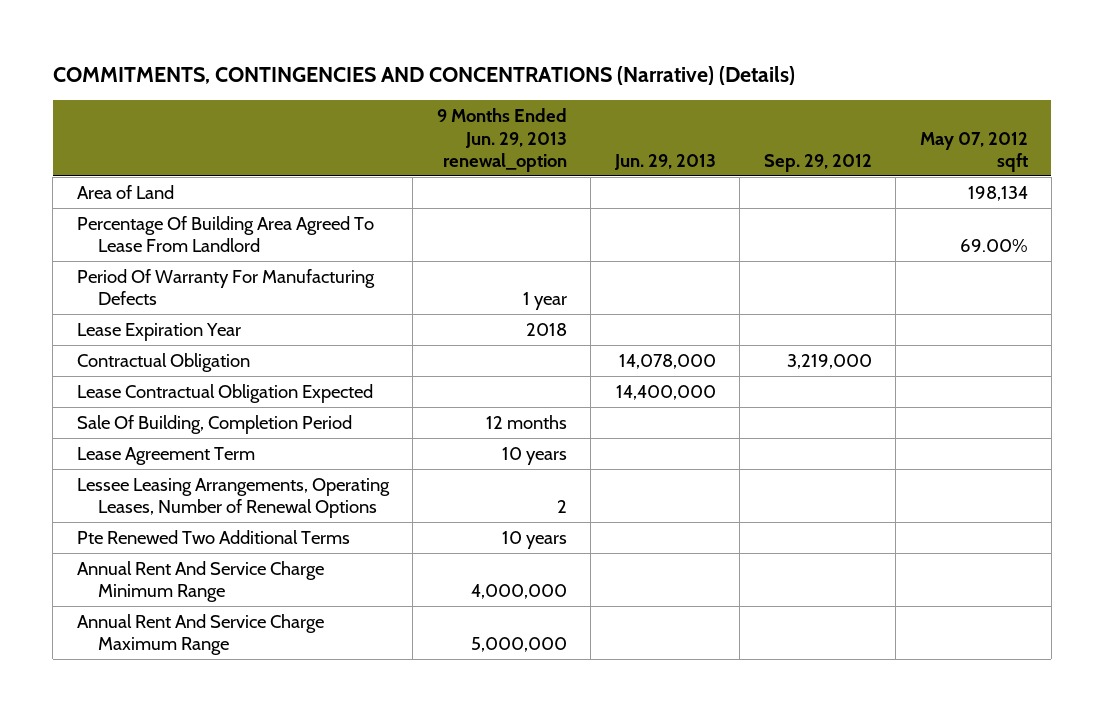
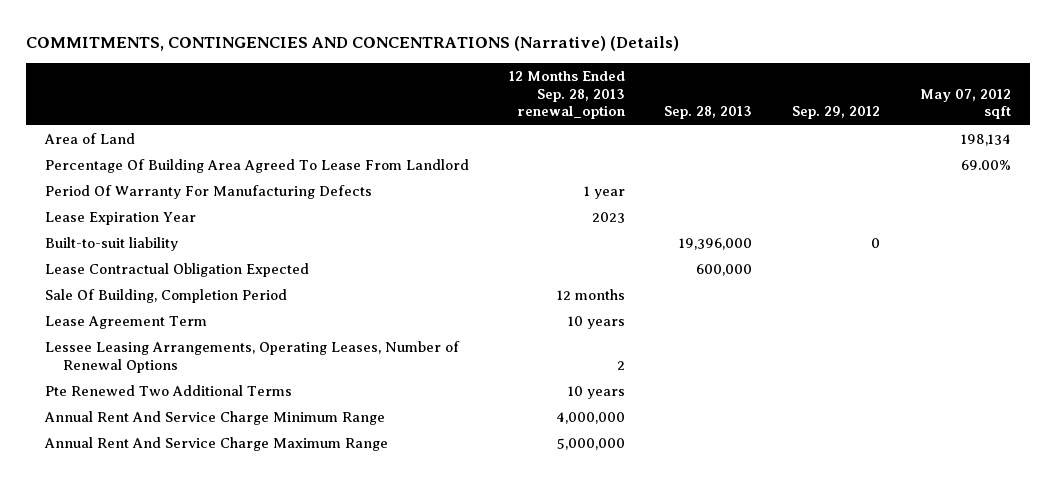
- | 9 Months Ended Jun. 29, 2013 renewal_option | Jun. 29, 2013 | Sep. 29, 2012 | May 07, 2012 sqft
+ | 12 Months Ended Sep. 28, 2013 renewal_option | Sep. 28, 2013 | Sep. 29, 2012 | May 07, 2012 sqft
- Contractual Obligation | | 14,078,000 | 3,219,000 |
+ Built-to-suit liability | | 19,396,000 | 0 |

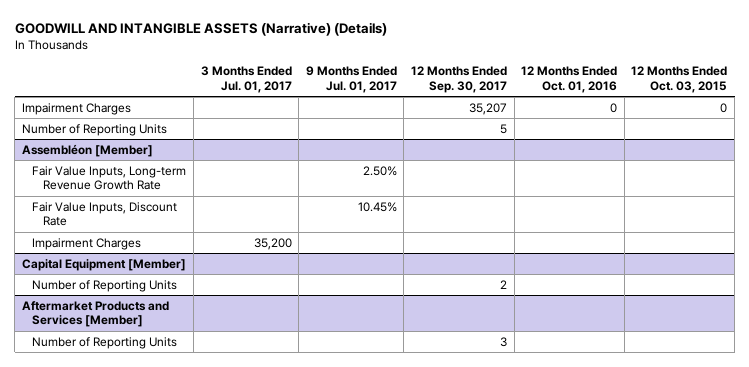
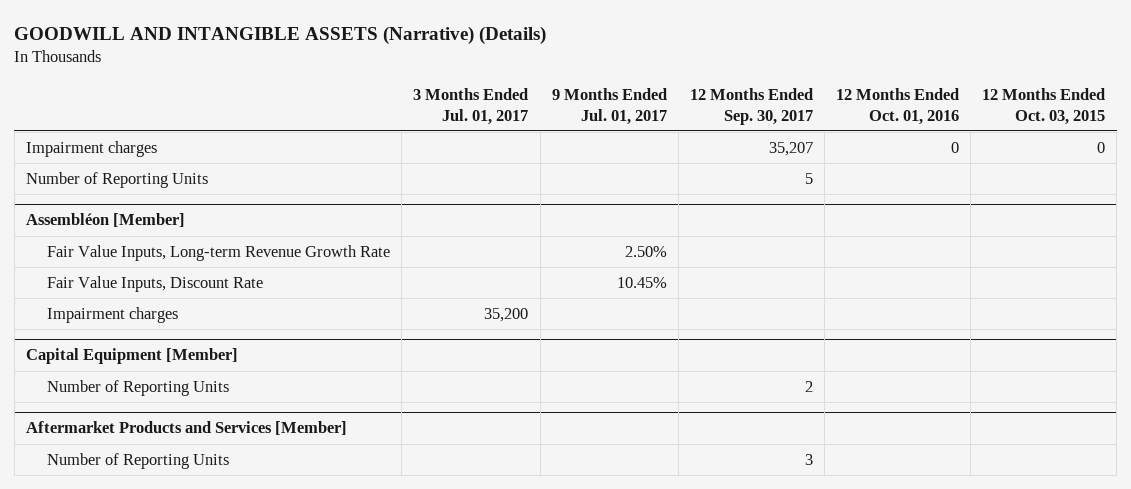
- Impairment Charges | | | 35,207 | 0 | 0
+ Impairment charges | | | 35,207 | 0 | 0
@ Assembléon [Member]
- Impairment Charges | 35,200 | | | |
+ Impairment charges | 35,200 | | | |

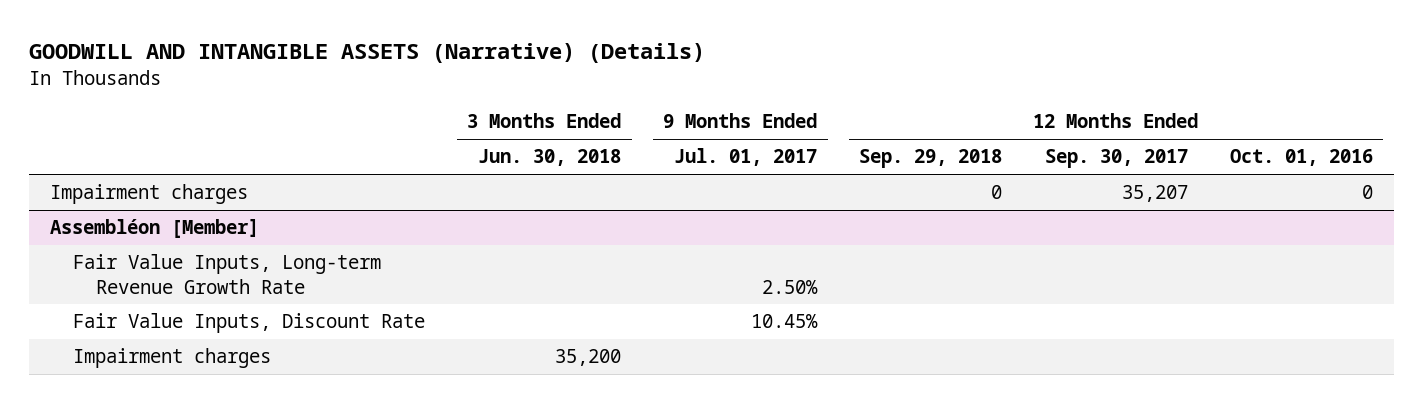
- | 3 Months Ended Jul. 01, 2017 | 9 Months Ended Jul. 01, 2017 | 12 Months Ended Sep. 30, 2017 | 12 Months Ended Oct. 01, 2016 | 12 Months Ended Oct. 03, 2015
+ | 3 Months Ended Jun. 30, 2018 | 9 Months Ended Jul. 01, 2017 | 12 Months Ended Sep. 29, 2018 | 12 Months Ended Sep. 30, 2017 | 12 Months Ended Oct. 01, 2016
- Number of Reporting Units | | | 5 | |
- Capital Equipment [Member]
- Number of Reporting Units | | | 2 | |
- Aftermarket Products and Services [Member]
- Number of Reporting Units | | | 3 | |

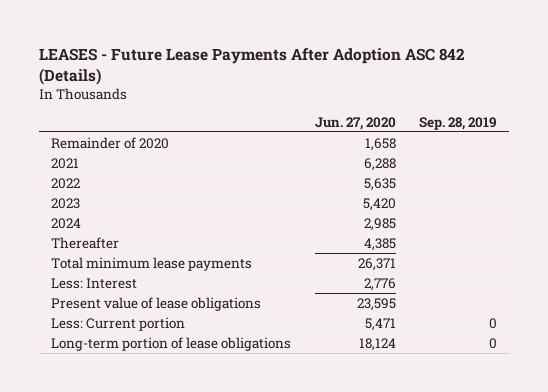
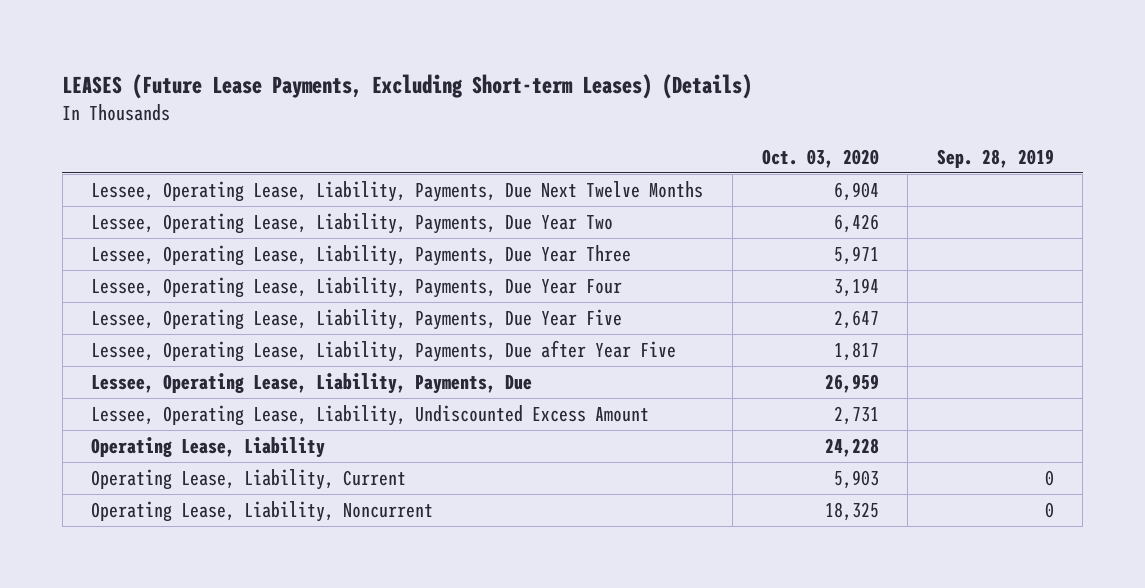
- LEASES - Future Lease Payments After Adoption ASC 842 (Details)
+ LEASES (Future Lease Payments, Excluding Short-term Leases) (Details)
- | Jun. 27, 2020 | Sep. 28, 2019
+ | Oct. 03, 2020 | Sep. 28, 2019
- Remainder of 2020 | 1,658 |
- 2021 | 6,288 |
- 2022 | 5,635 |
- 2023 | 5,420 |
- 2024 | 2,985 |
- Thereafter | 4,385 |
- Total minimum lease payments | 26,371 |
- Less: Interest | 2,776 |
- Present value of lease obligations | 23,595 |
- Less: Current portion | 5,471 | 0
- Long-term portion of lease obligations | 18,124 | 0
+ Lessee, Operating Lease, Liability, Payments, Due Next Twelve Months | 6,904 |
+ Lessee, Operating Lease, Liability, Payments, Due Year Two | 6,426 |
+ Lessee, Operating Lease, Liability, Payments, Due Year Three | 5,971 |
+ Lessee, Operating Lease, Liability, Payments, Due Year Four | 3,194 |
+ Lessee, Operating Lease, Liability, Payments, Due Year Five | 2,647 |
+ Lessee, Operating Lease, Liability, Payments, Due after Year Five | 1,817 |
+ Lessee, Operating Lease, Liability, Payments, Due | 26,959 |
+ Lessee, Operating Lease, Liability, Undiscounted Excess Amount | 2,731 |
+ Operating Lease, Liability | 24,228 |
+ Operating Lease, Liability, Current | 5,903 | 0
+ Operating Lease, Liability, Noncurrent | 18,325 | 0

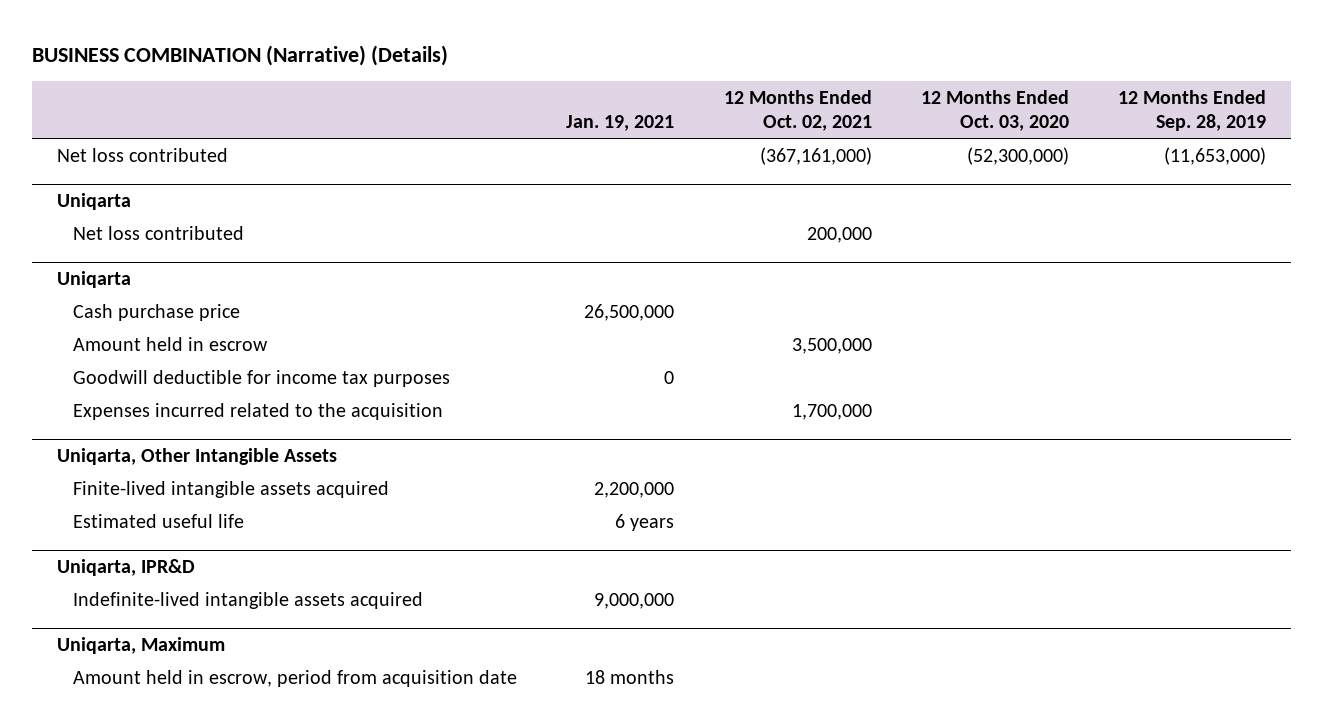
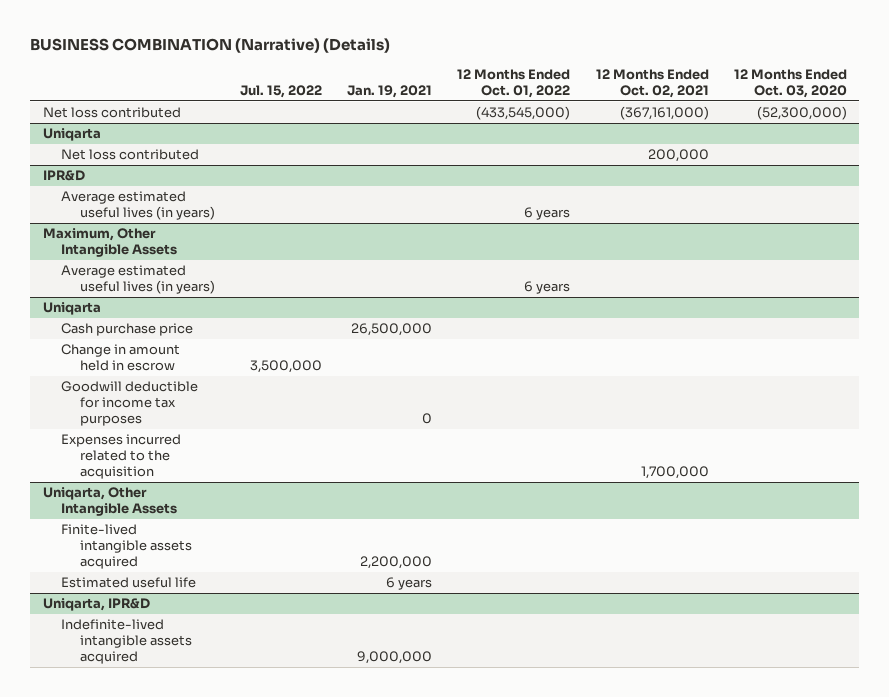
- | Jan. 19, 2021 | 12 Months Ended Oct. 02, 2021 | 12 Months Ended Oct. 03, 2020 | 12 Months Ended Sep. 28, 2019
+ | Jul. 15, 2022 | Jan. 19, 2021 | 12 Months Ended Oct. 01, 2022 | 12 Months Ended Oct. 02, 2021 | 12 Months Ended Oct. 03, 2020
+ IPR&D
+ Average estimated useful lives (in years) | | | 6 years | |
+ Maximum, Other Intangible Assets
+ Average estimated useful lives (in years) | | | 6 years | |
@ Uniqarta
- Amount held in escrow | | 3,500,000 | |
+ Change in amount held in escrow | 3,500,000 | | | |
- Uniqarta, Maximum
- Amount held in escrow, period from acquisition date | 18 months | | |

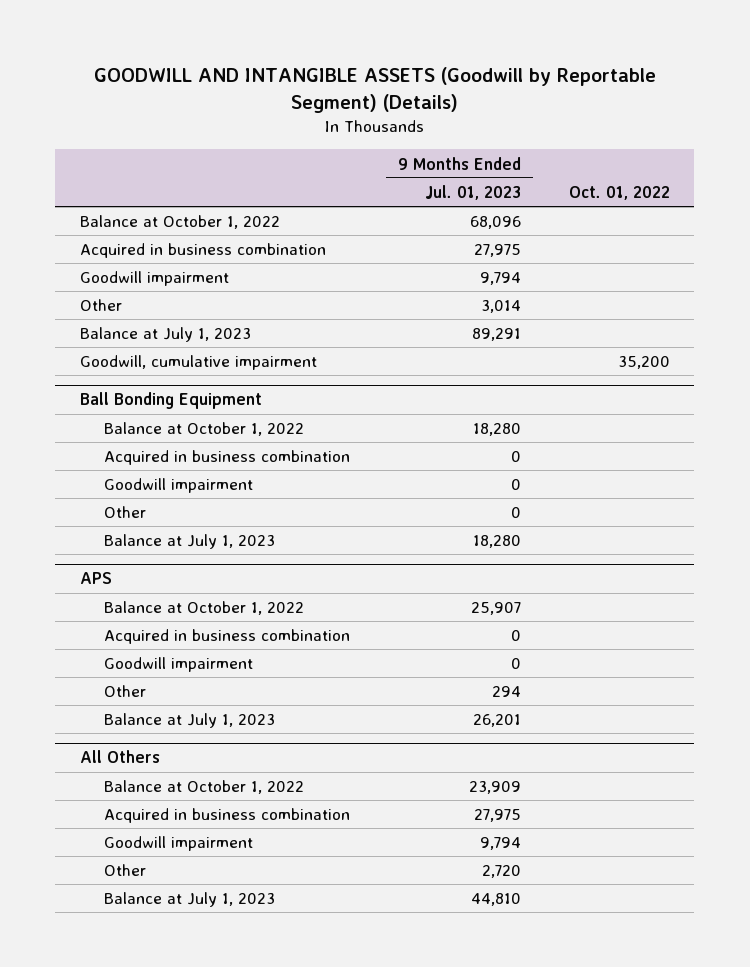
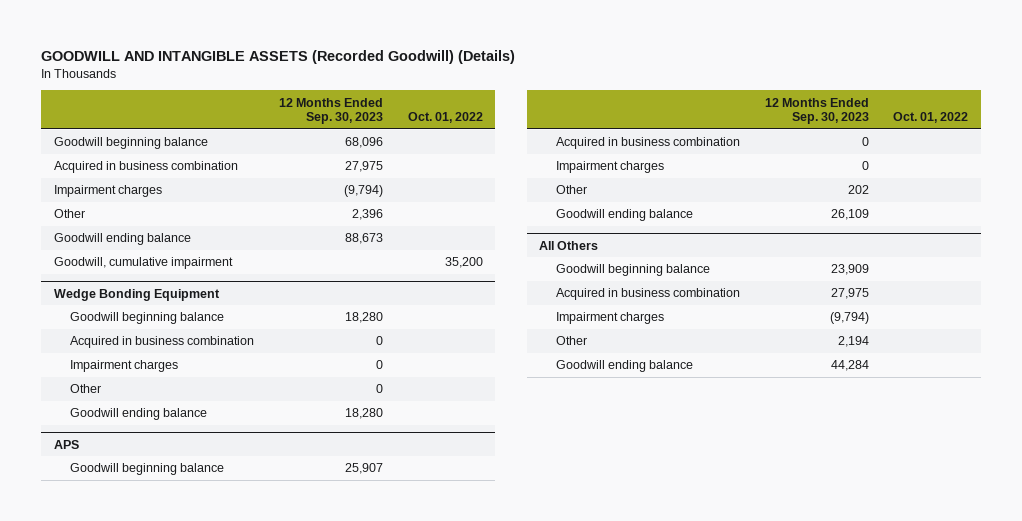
- GOODWILL AND INTANGIBLE ASSETS (Goodwill by Reportable Segment) (Details)
+ GOODWILL AND INTANGIBLE ASSETS (Recorded Goodwill) (Details)
- | 9 Months Ended Jul. 01, 2023 | Oct. 01, 2022
+ | 12 Months Ended Sep. 30, 2023 | Oct. 01, 2022
- Balance at October 1, 2022 | 68,096 |
+ Goodwill beginning balance | 68,096 |
- Goodwill impairment | 9,794 |
+ Impairment charges | (9,794) |
- Balance at July 1, 2023 | 89,291 |
+ Goodwill ending balance | 88,673 |
- Ball Bonding Equipment
- Balance at October 1, 2022 | 18,280 |
- Acquired in business combination | 0 |
- Goodwill impairment | 0 |
- Other | 0 |
- Balance at July 1, 2023 | 18,280 |
+ Wedge Bonding Equipment
+ Goodwill beginning balance | 18,280 |
+ Acquired in business combination | 0 |
+ Impairment charges | 0 |
+ Other | 0 |
+ Goodwill ending balance | 18,280 |
@ APS
- Balance at October 1, 2022 | 25,907 |
+ Goodwill beginning balance | 25,907 |
- Goodwill impairment | 0 |
+ Impairment charges | 0 |
- Balance at July 1, 2023 | 26,201 |
+ Goodwill ending balance | 26,109 |
@ All Others
- Balance at October 1, 2022 | 23,909 |
+ Goodwill beginning balance | 23,909 |
- Goodwill impairment | 9,794 |
+ Impairment charges | (9,794) |
- Balance at July 1, 2023 | 44,810 |
+ Goodwill ending balance | 44,284 |

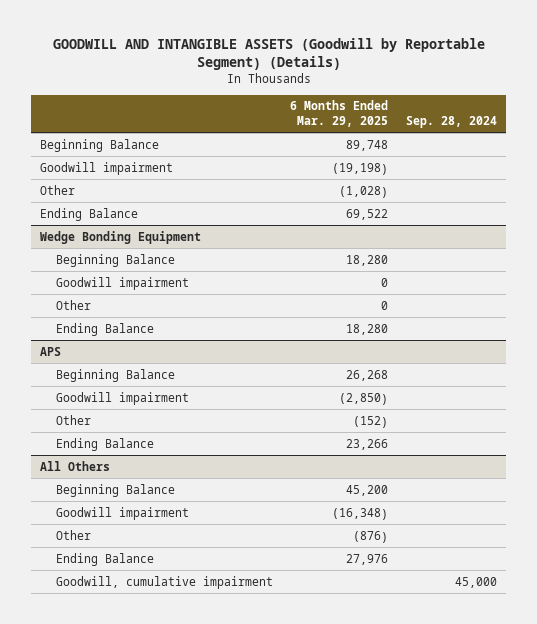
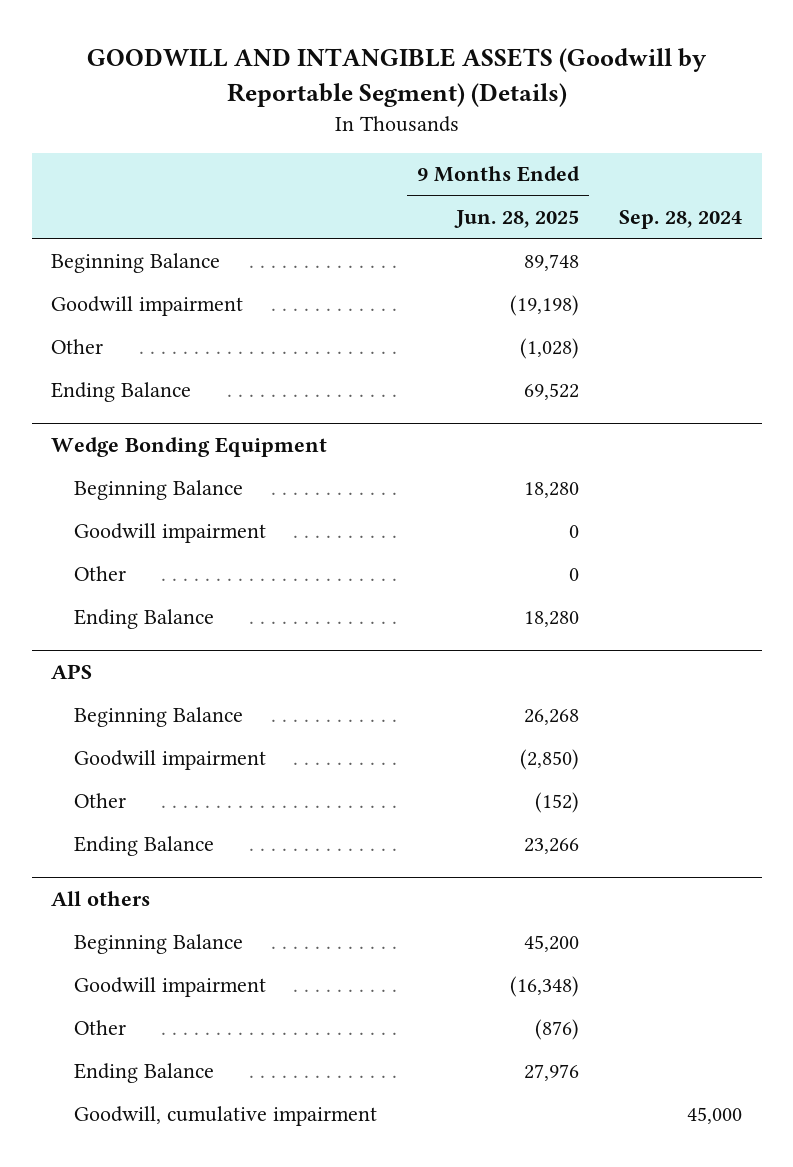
- | 6 Months Ended Mar. 29, 2025 | Sep. 28, 2024
+ | 9 Months Ended Jun. 28, 2025 | Sep. 28, 2024
- All Others
+ All others

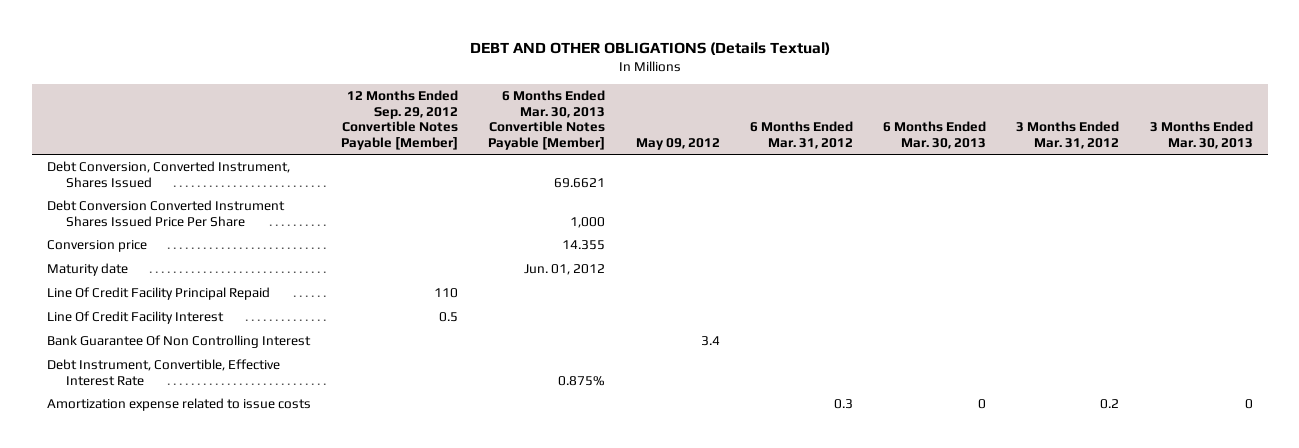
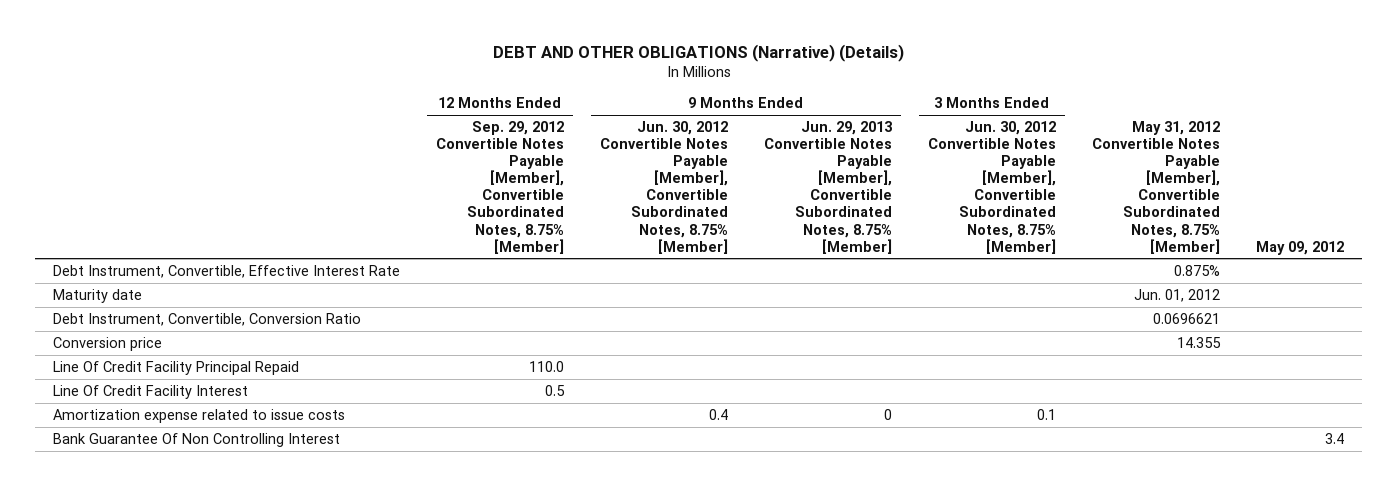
- DEBT AND OTHER OBLIGATIONS (Details Textual)
+ DEBT AND OTHER OBLIGATIONS (Narrative) (Details)
- | 12 Months Ended Sep. 29, 2012 Convertible Notes Payable [Member] | 6 Months Ended Mar. 30, 2013 Convertible Notes Payable [Member] | May 09, 2012 | 6 Months Ended Mar. 31, 2012 | 6 Months Ended Mar. 30, 2013 | 3 Months Ended Mar. 31, 2012 | 3 Months Ended Mar. 30, 2013
+ | 12 Months Ended Sep. 29, 2012 Convertible Notes Payable [Member], Convertible Subordinated Notes, 8.75% [Member] | 9 Months Ended Jun. 30, 2012 Convertible Notes Payable [Member], Convertible Subordinated Notes, 8.75% [Member] | 9 Months Ended Jun. 29, 2013 Convertible Notes Payable [Member], Convertible Subordinated Notes, 8.75% [Member] | 3 Months Ended Jun. 30, 2012 Convertible Notes Payable [Member], Convertible Subordinated Notes, 8.75% [Member] | May 31, 2012 Convertible Notes Payable [Member], Convertible Subordinated Notes, 8.75% [Member] | May 09, 2012
- Debt Conversion, Converted Instrument, Shares Issued | | 69.6621 | | | | |
- Debt Conversion Converted Instrument Shares Issued Price Per Share | | 1,000 | | | | |
moved up: Debt Instrument, Convertible, Effective Interest Rate | | | | | 0.875% |
+ Debt Instrument, Convertible, Conversion Ratio | | | | | 0.0696621 |
moved down: Conversion price | | | | | 14.355 |
moved down: Bank Guarantee Of Non Controlling Interest | | | | | | 3.4

